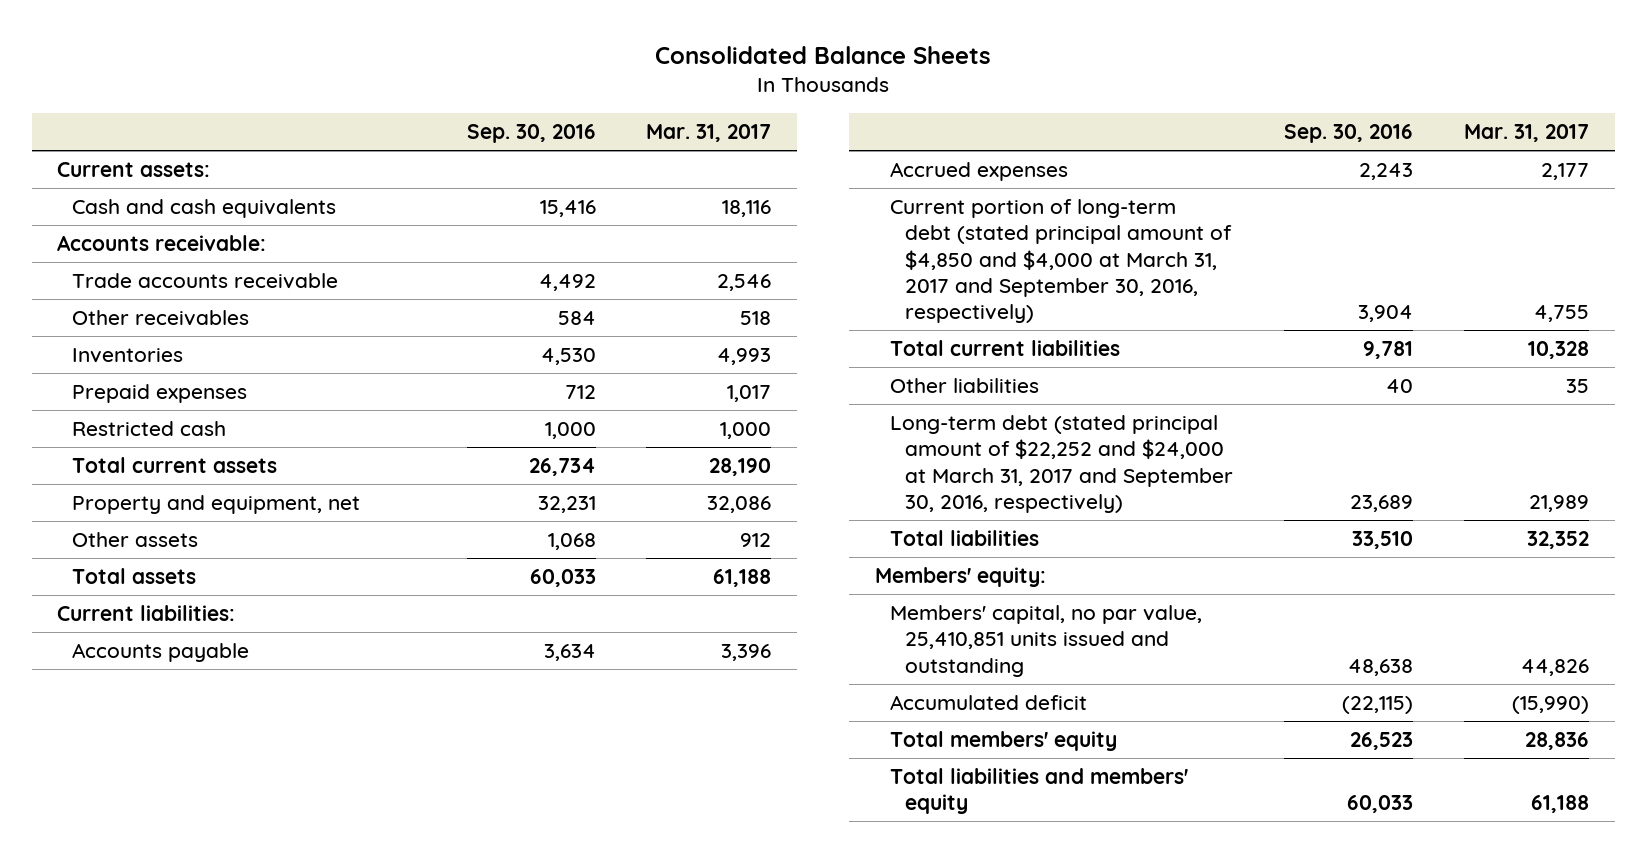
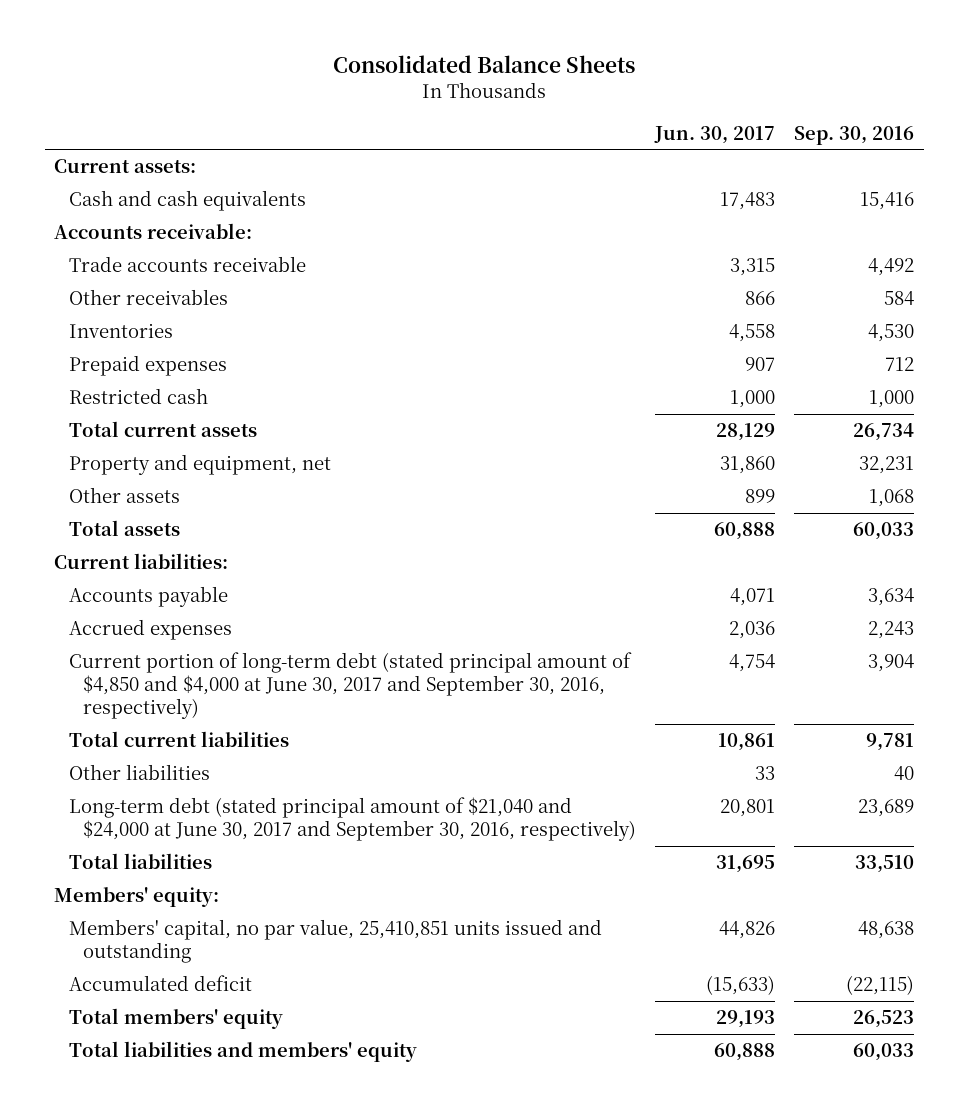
- | Sep. 30, 2016 | Mar. 31, 2017
+ | Jun. 30, 2017 | Sep. 30, 2016
- Current portion of long-term debt (stated principal amount of $4,850 and $4,000 at March 31, 2017 and September 30, 2016, respectively) | 3,904 | 4,755
+ Current portion of long-term debt (stated principal amount of $4,850 and $4,000 at June 30, 2017 and September 30, 2016, respectively) | 4,754 | 3,904
- Long-term debt (stated principal amount of $22,252 and $24,000 at March 31, 2017 and September 30, 2016, respectively) | 23,689 | 21,989
+ Long-term debt (stated principal amount of $21,040 and $24,000 at June 30, 2017 and September 30, 2016, respectively) | 20,801 | 23,689

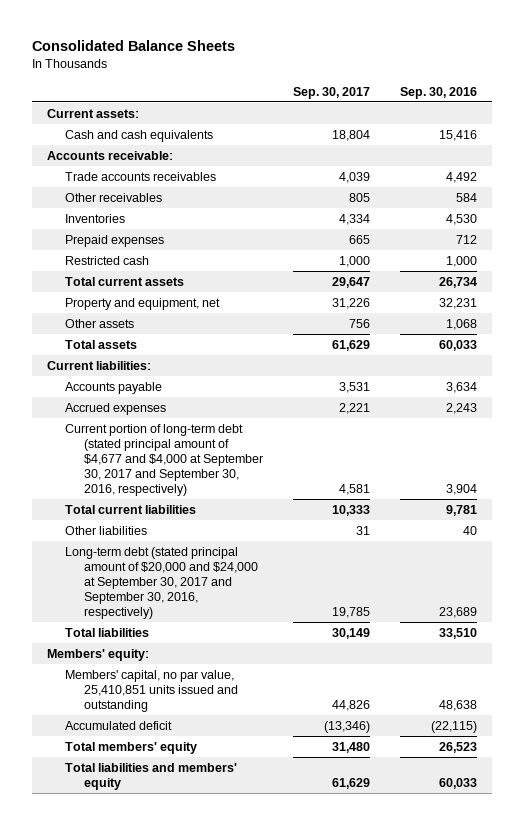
- | Jun. 30, 2017 | Sep. 30, 2016
+ | Sep. 30, 2017 | Sep. 30, 2016
- Trade accounts receivable | 3,315 | 4,492
+ Trade accounts receivables | 4,039 | 4,492
- Current portion of long-term debt (stated principal amount of $4,850 and $4,000 at June 30, 2017 and September 30, 2016, respectively) | 4,754 | 3,904
+ Current portion of long-term debt (stated principal amount of $4,677 and $4,000 at September 30, 2017 and September 30, 2016, respectively) | 4,581 | 3,904
- Long-term debt (stated principal amount of $21,040 and $24,000 at June 30, 2017 and September 30, 2016, respectively) | 20,801 | 23,689
+ Long-term debt (stated principal amount of $20,000 and $24,000 at September 30, 2017 and September 30, 2016, respectively) | 19,785 | 23,689

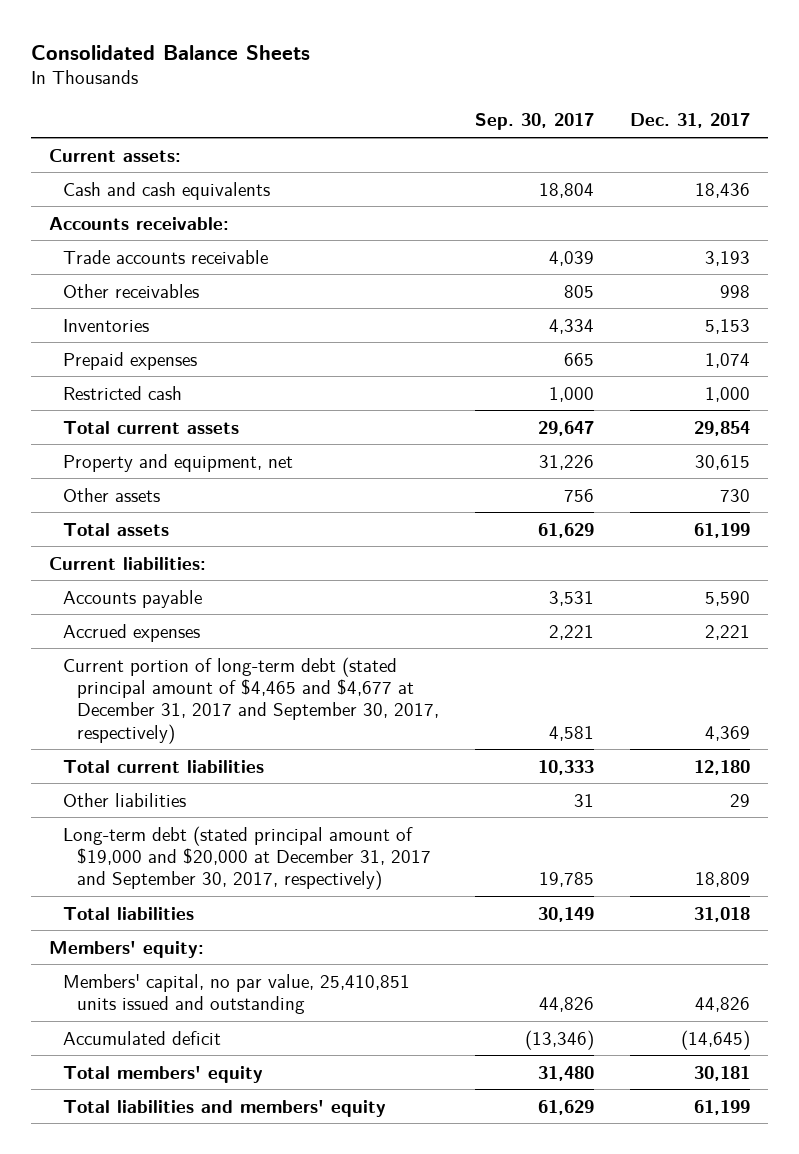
- | Sep. 30, 2017 | Sep. 30, 2016
+ | Sep. 30, 2017 | Dec. 31, 2017
- Trade accounts receivables | 4,039 | 4,492
+ Trade accounts receivable | 4,039 | 3,193
- Current portion of long-term debt (stated principal amount of $4,677 and $4,000 at September 30, 2017 and September 30, 2016, respectively) | 4,581 | 3,904
+ Current portion of long-term debt (stated principal amount of $4,465 and $4,677 at December 31, 2017 and September 30, 2017, respectively) | 4,581 | 4,369
- Long-term debt (stated principal amount of $20,000 and $24,000 at September 30, 2017 and September 30, 2016, respectively) | 19,785 | 23,689
+ Long-term debt (stated principal amount of $19,000 and $20,000 at December 31, 2017 and September 30, 2017, respectively) | 19,785 | 18,809

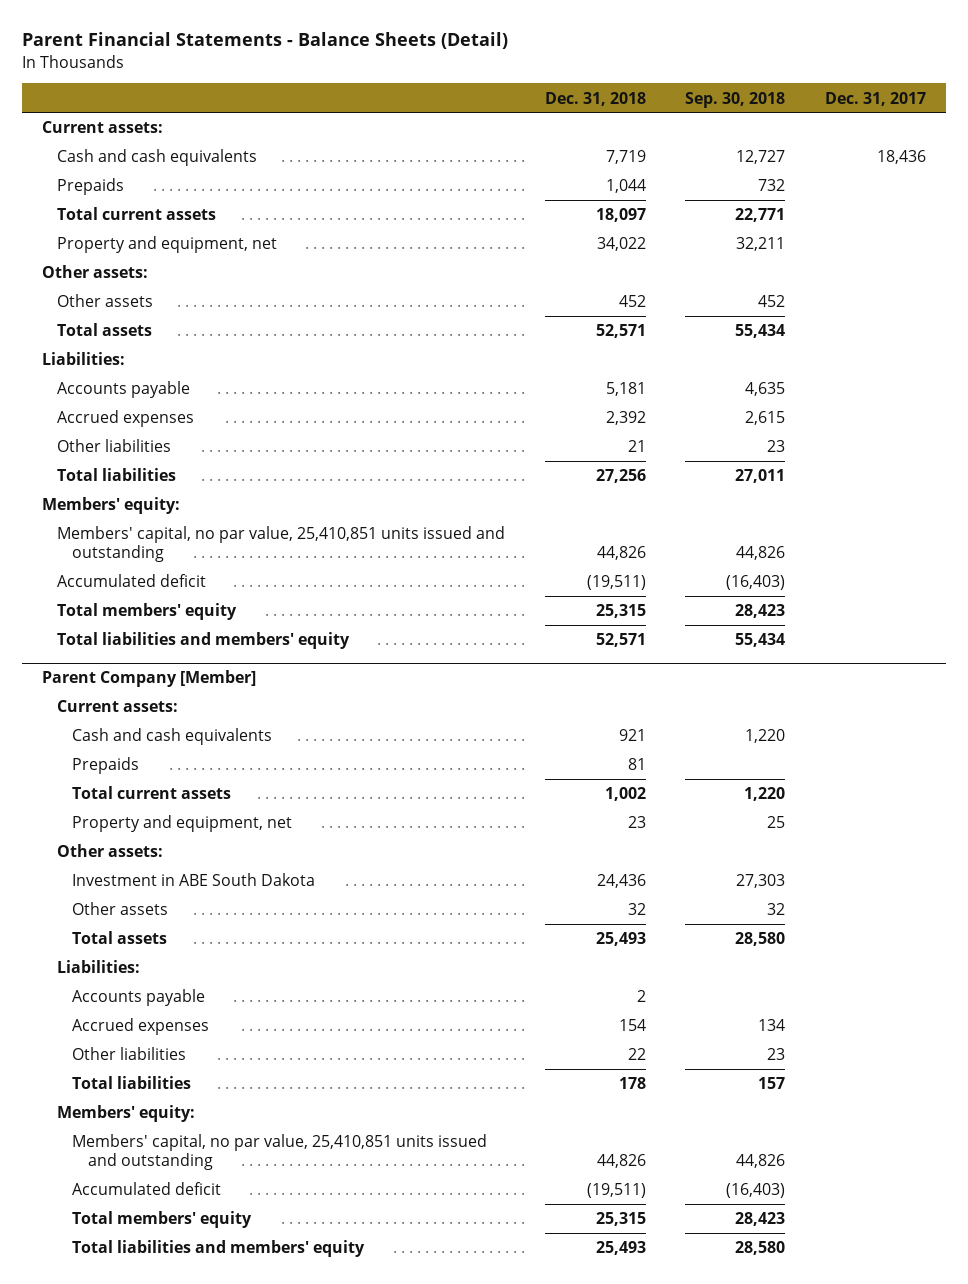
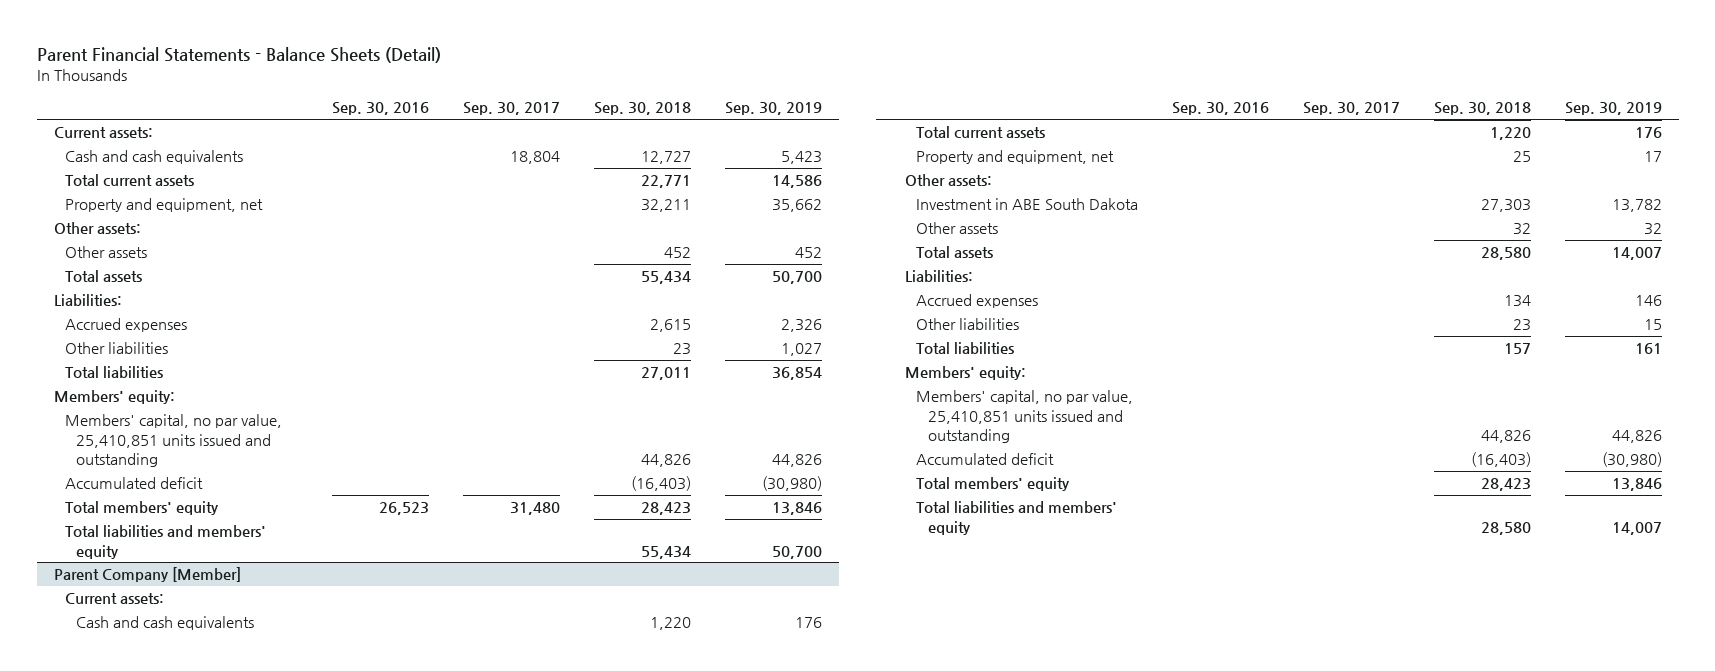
- | Dec. 31, 2018 | Sep. 30, 2018 | Dec. 31, 2017
+ | Sep. 30, 2016 | Sep. 30, 2017 | Sep. 30, 2018 | Sep. 30, 2019
- Prepaids | 1,044 | 732 |
- Accounts payable | 5,181 | 4,635 |
@ Parent Company [Member]
- Prepaids | 81 | |
- Accounts payable | 2 | |

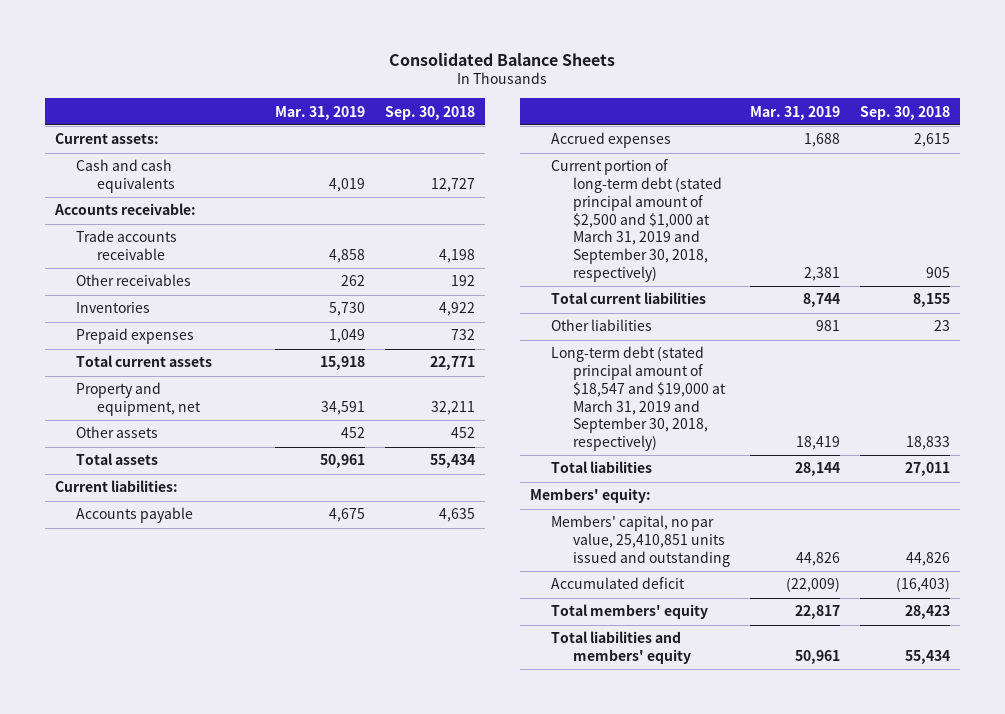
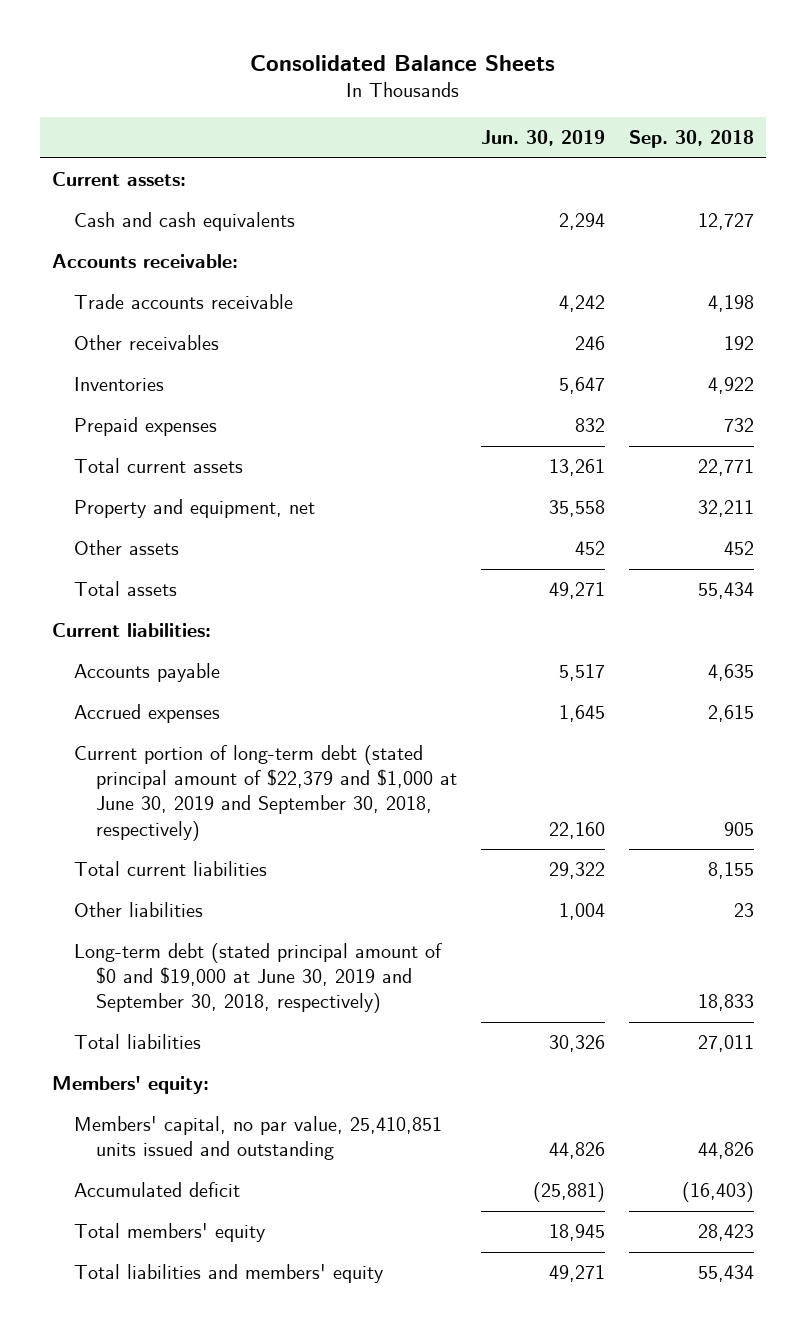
- | Mar. 31, 2019 | Sep. 30, 2018
+ | Jun. 30, 2019 | Sep. 30, 2018
- Current portion of long-term debt (stated principal amount of $2,500 and $1,000 at March 31, 2019 and September 30, 2018, respectively) | 2,381 | 905
+ Current portion of long-term debt (stated principal amount of $22,379 and $1,000 at June 30, 2019 and September 30, 2018, respectively) | 22,160 | 905
- Long-term debt (stated principal amount of $18,547 and $19,000 at March 31, 2019 and September 30, 2018, respectively) | 18,419 | 18,833
+ Long-term debt (stated principal amount of $0 and $19,000 at June 30, 2019 and September 30, 2018, respectively) | | 18,833

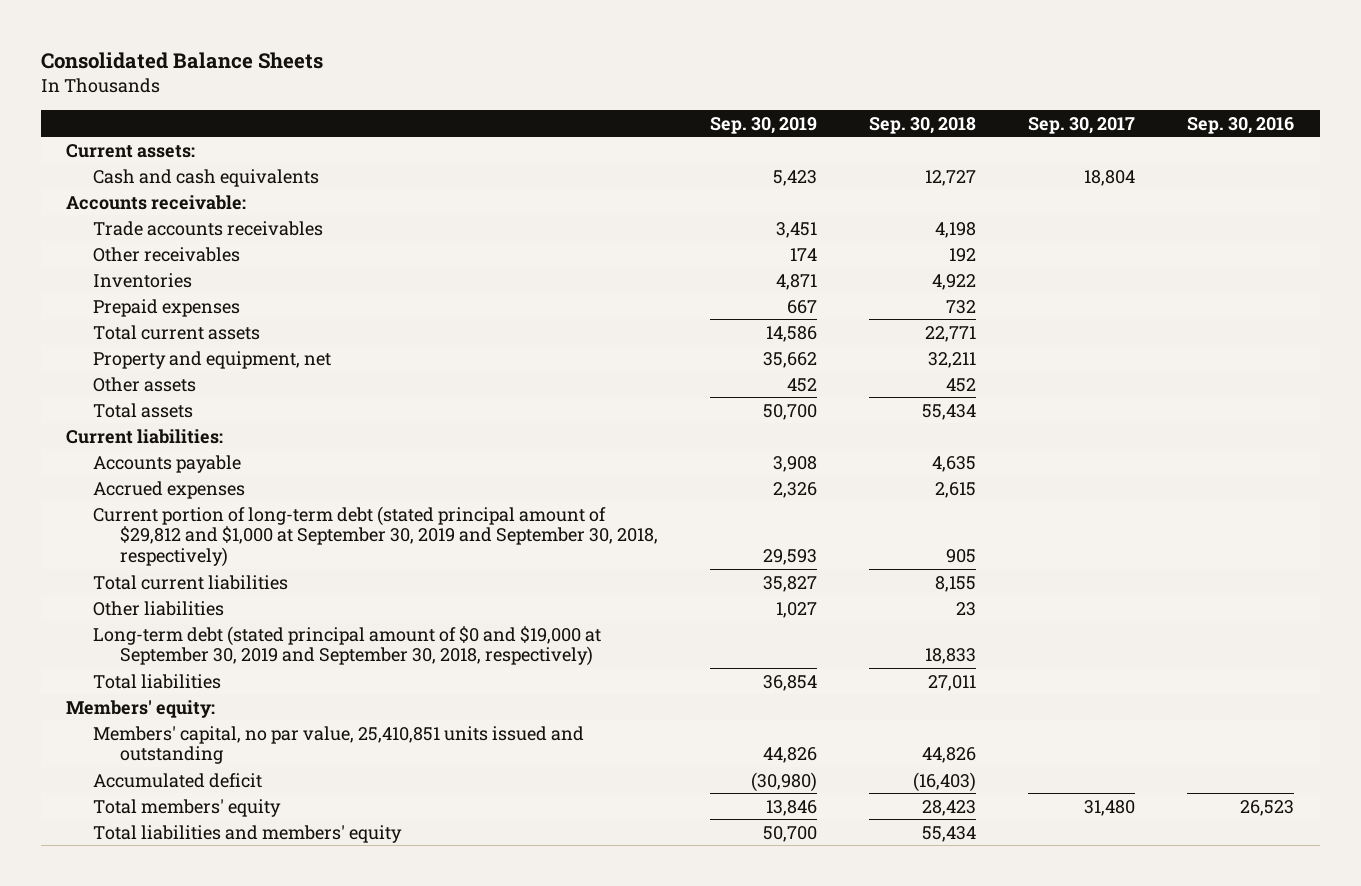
- | Jun. 30, 2019 | Sep. 30, 2018
+ | Sep. 30, 2019 | Sep. 30, 2018 | Sep. 30, 2017 | Sep. 30, 2016
- Trade accounts receivable | 4,242 | 4,198
+ Trade accounts receivables | 3,451 | 4,198 | |
- Current portion of long-term debt (stated principal amount of $22,379 and $1,000 at June 30, 2019 and September 30, 2018, respectively) | 22,160 | 905
+ Current portion of long-term debt (stated principal amount of $29,812 and $1,000 at September 30, 2019 and September 30, 2018, respectively) | 29,593 | 905 | |
- Long-term debt (stated principal amount of $0 and $19,000 at June 30, 2019 and September 30, 2018, respectively) | | 18,833
+ Long-term debt (stated principal amount of $0 and $19,000 at September 30, 2019 and September 30, 2018, respectively) | | 18,833 | |

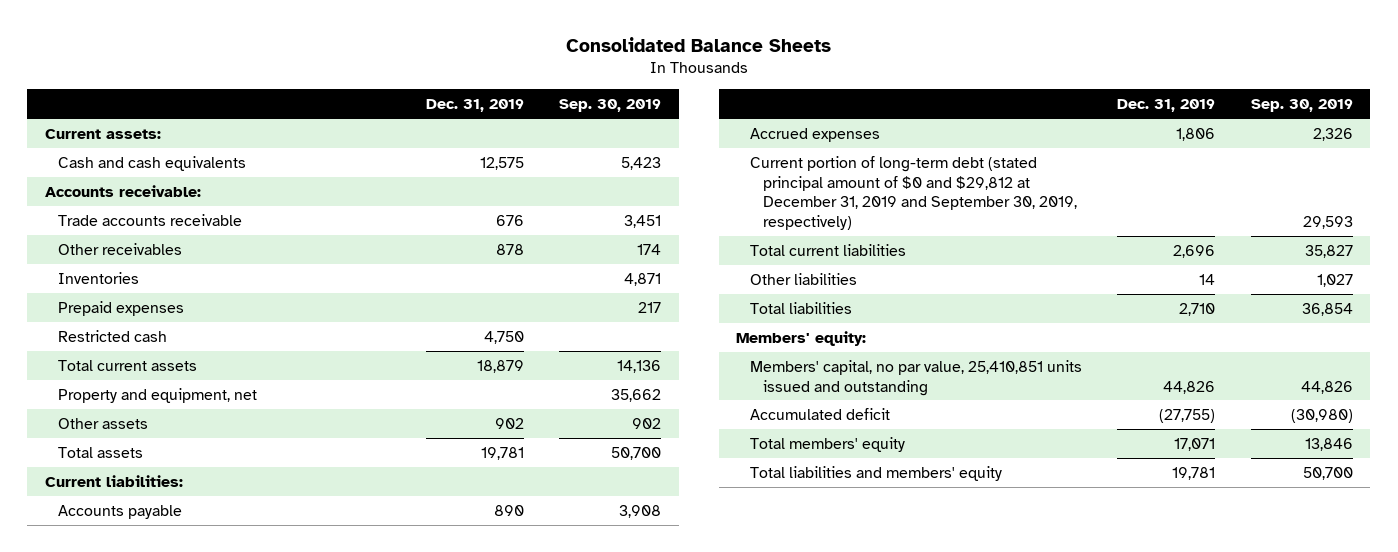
- | Sep. 30, 2019 | Sep. 30, 2018 | Sep. 30, 2017 | Sep. 30, 2016
+ | Dec. 31, 2019 | Sep. 30, 2019
- Trade accounts receivables | 3,451 | 4,198 | |
+ Trade accounts receivable | 676 | 3,451
- Prepaid expenses | 667 | 732 | |
- Total current assets | 14,586 | 22,771 | |
+ Prepaid expenses | | 217
+ Restricted cash | 4,750 |
+ Total current assets | 18,879 | 14,136
- Other assets | 452 | 452 | |
+ Other assets | 902 | 902
- Current portion of long-term debt (stated principal amount of $29,812 and $1,000 at September 30, 2019 and September 30, 2018, respectively) | 29,593 | 905 | |
+ Current portion of long-term debt (stated principal amount of $0 and $29,812 at December 31, 2019 and September 30, 2019, respectively) | | 29,593
- Long-term debt (stated principal amount of $0 and $19,000 at September 30, 2019 and September 30, 2018, respectively) | | 18,833 | |

